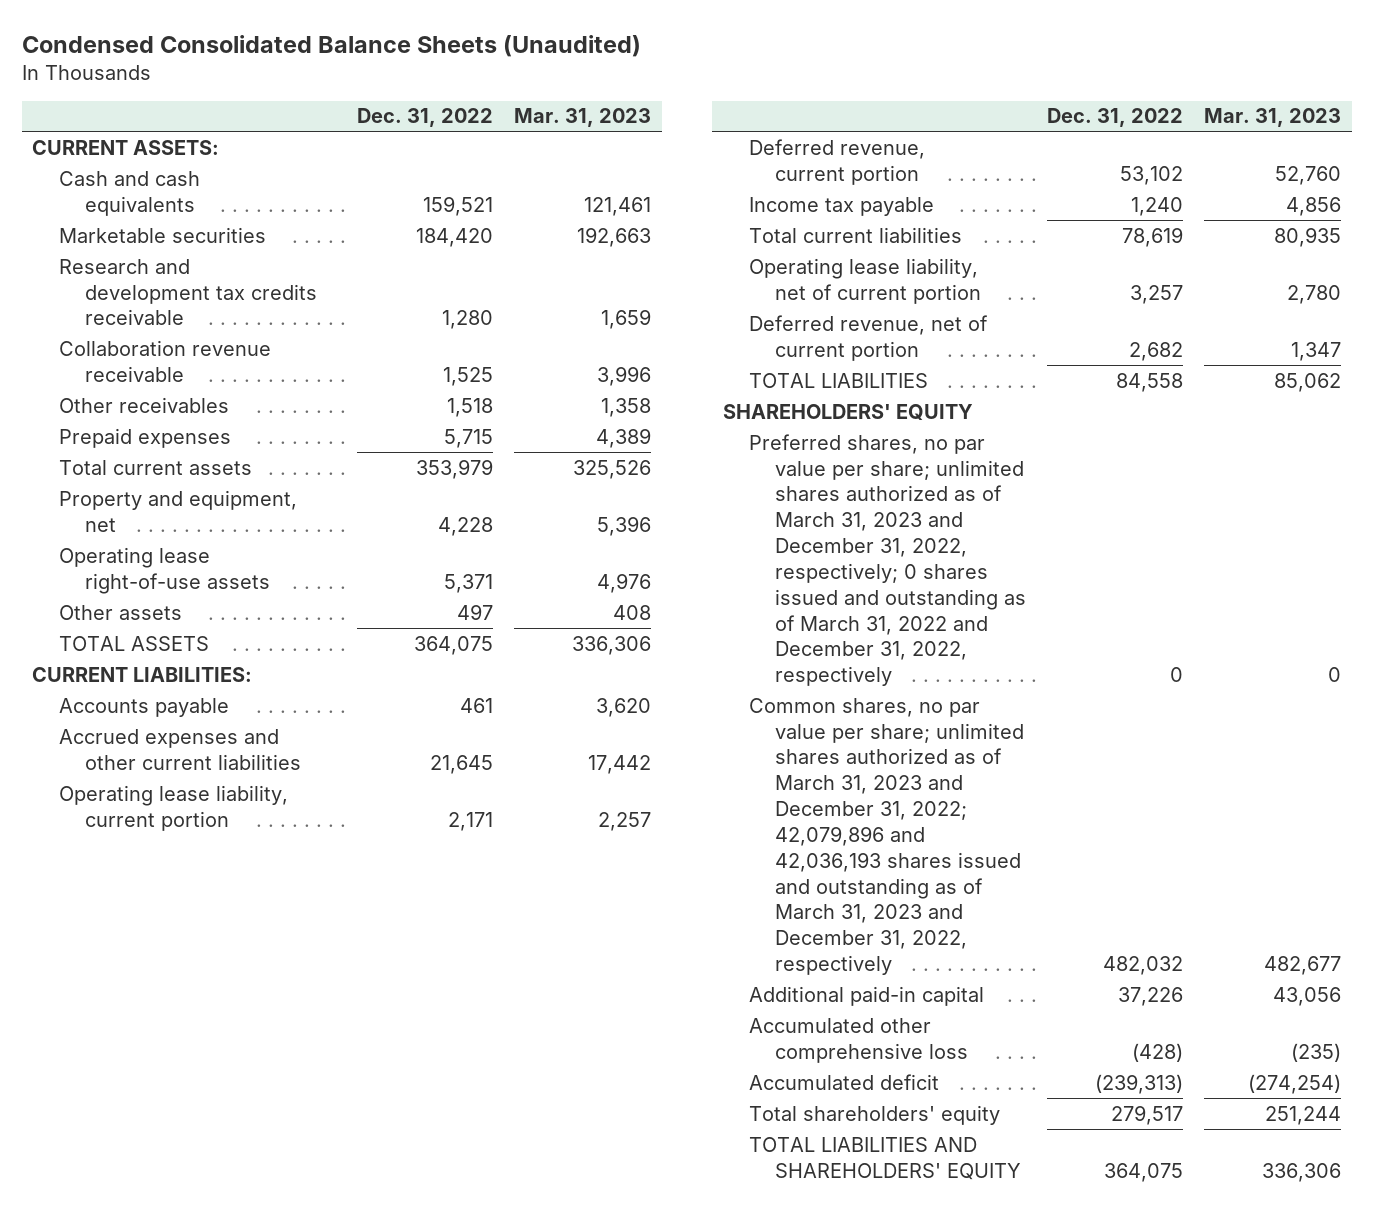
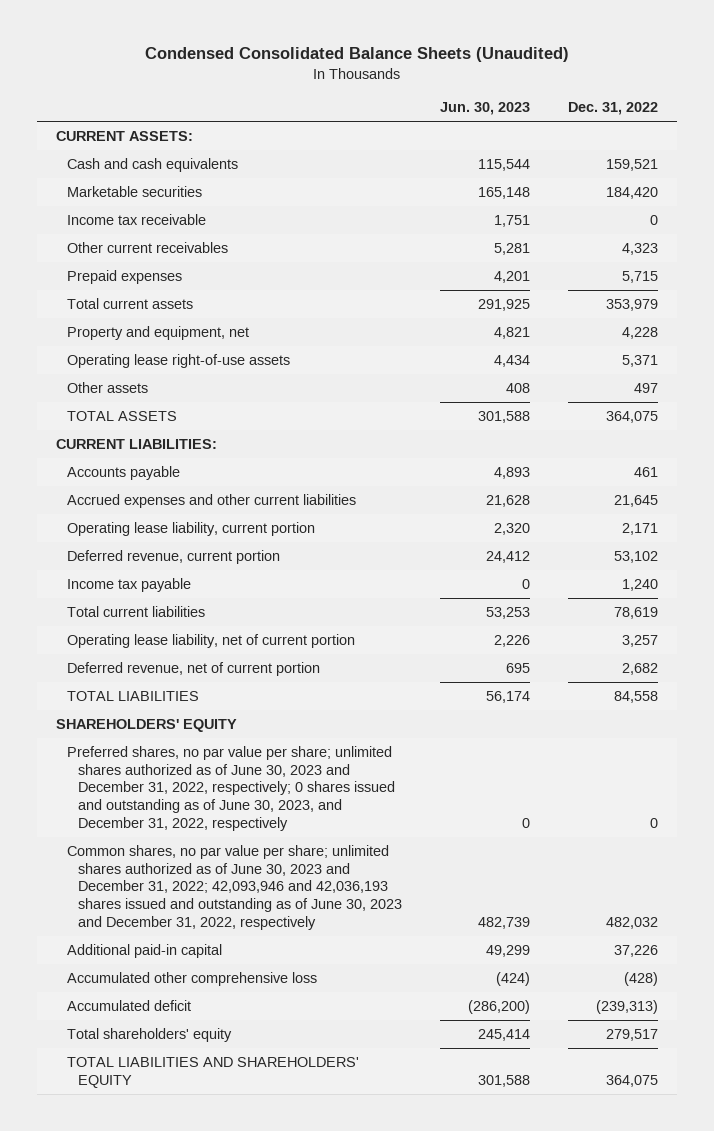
- | Dec. 31, 2022 | Mar. 31, 2023
+ | Jun. 30, 2023 | Dec. 31, 2022
- Research and development tax credits receivable | 1,280 | 1,659
- Collaboration revenue receivable | 1,525 | 3,996
- Other receivables | 1,518 | 1,358
+ Income tax receivable | 1,751 | 0
+ Other current receivables | 5,281 | 4,323
- Preferred shares, no par value per share; unlimited shares authorized as of March 31, 2023 and December 31, 2022, respectively; 0 shares issued and outstanding as of March 31, 2022 and December 31, 2022, respectively | 0 | 0
- Common shares, no par value per share; unlimited shares authorized as of March 31, 2023 and December 31, 2022; 42,079,896 and 42,036,193 shares issued and outstanding as of March 31, 2023 and December 31, 2022, respectively | 482,032 | 482,677
+ Preferred shares, no par value per share; unlimited shares authorized as of June 30, 2023 and December 31, 2022, respectively; 0 shares issued and outstanding as of June 30, 2023, and December 31, 2022, respectively | 0 | 0
+ Common shares, no par value per share; unlimited shares authorized as of June 30, 2023 and December 31, 2022; 42,093,946 and 42,036,193 shares issued and outstanding as of June 30, 2023 and December 31, 2022, respectively | 482,739 | 482,032

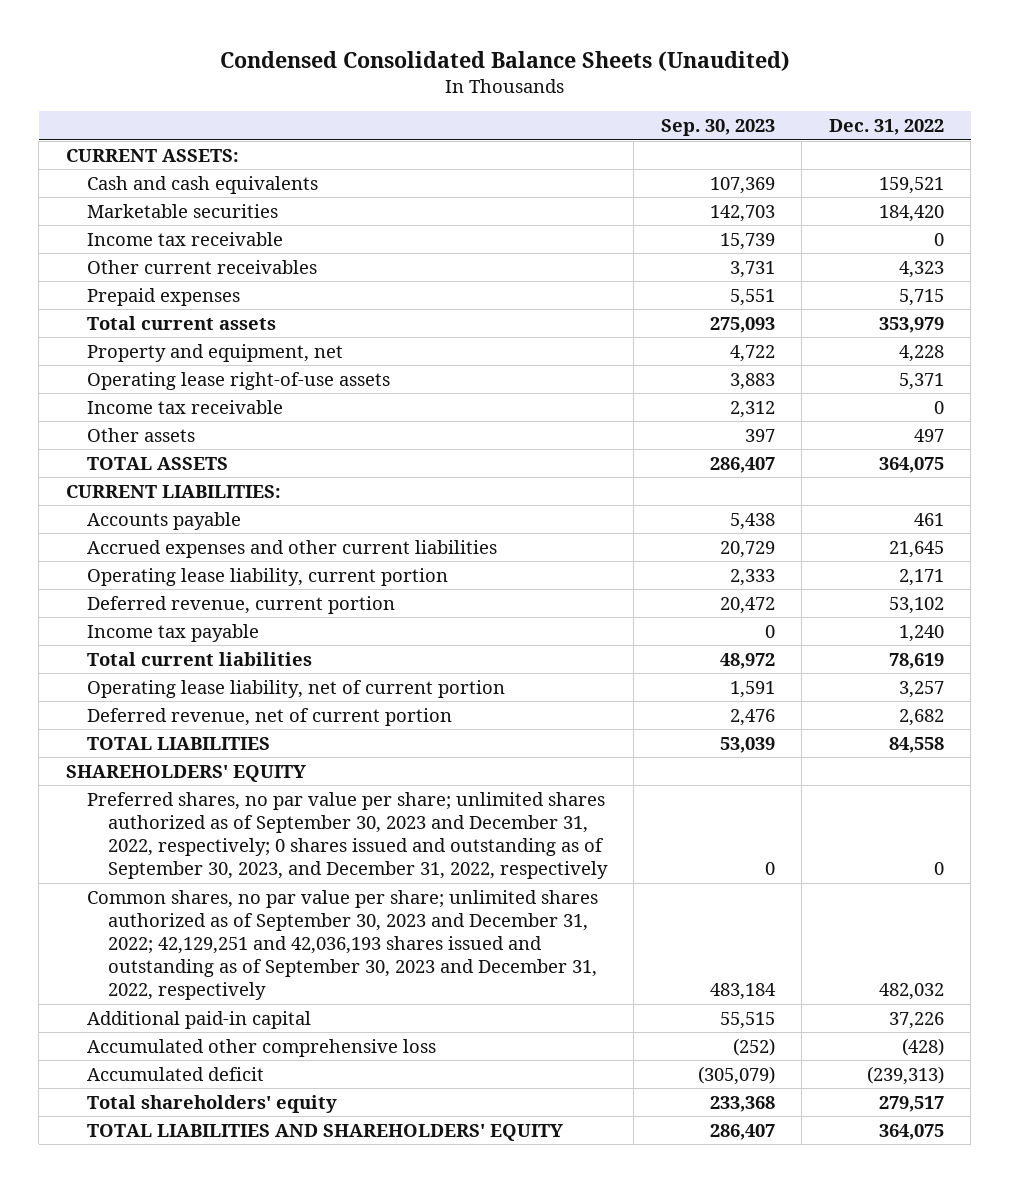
- | Jun. 30, 2023 | Dec. 31, 2022
+ | Sep. 30, 2023 | Dec. 31, 2022
+ Income tax receivable | 2,312 | 0
- Preferred shares, no par value per share; unlimited shares authorized as of June 30, 2023 and December 31, 2022, respectively; 0 shares issued and outstanding as of June 30, 2023, and December 31, 2022, respectively | 0 | 0
- Common shares, no par value per share; unlimited shares authorized as of June 30, 2023 and December 31, 2022; 42,093,946 and 42,036,193 shares issued and outstanding as of June 30, 2023 and December 31, 2022, respectively | 482,739 | 482,032
+ Preferred shares, no par value per share; unlimited shares authorized as of September 30, 2023 and December 31, 2022, respectively; 0 shares issued and outstanding as of September 30, 2023, and December 31, 2022, respectively | 0 | 0
+ Common shares, no par value per share; unlimited shares authorized as of September 30, 2023 and December 31, 2022; 42,129,251 and 42,036,193 shares issued and outstanding as of September 30, 2023 and December 31, 2022, respectively | 483,184 | 482,032

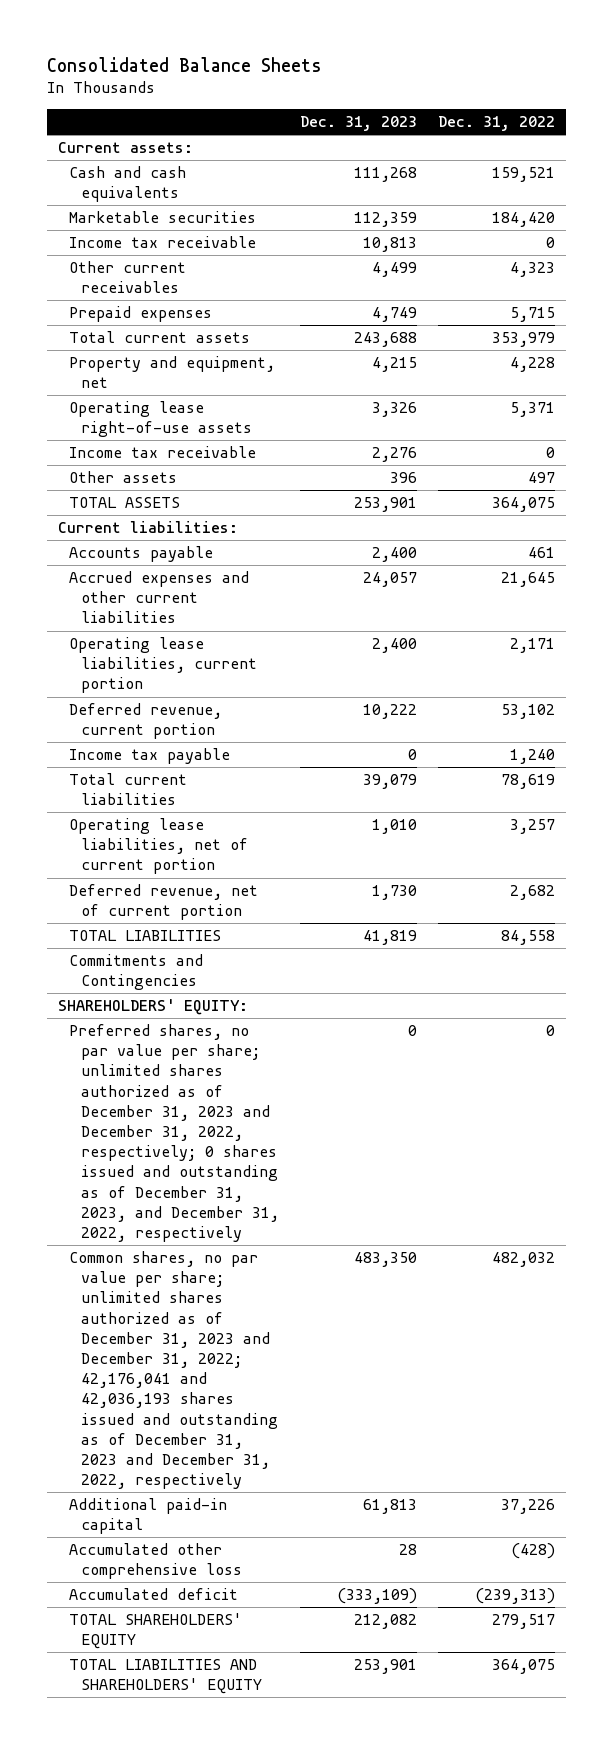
- Condensed Consolidated Balance Sheets (Unaudited)
+ Consolidated Balance Sheets
- | Sep. 30, 2023 | Dec. 31, 2022
+ | Dec. 31, 2023 | Dec. 31, 2022
- CURRENT ASSETS:
+ Current assets:
- CURRENT LIABILITIES:
+ Current liabilities:
- Operating lease liability, current portion | 2,333 | 2,171
+ Operating lease liabilities, current portion | 2,400 | 2,171
- Operating lease liability, net of current portion | 1,591 | 3,257
+ Operating lease liabilities, net of current portion | 1,010 | 3,257
- SHAREHOLDERS' EQUITY
- Preferred shares, no par value per share; unlimited shares authorized as of September 30, 2023 and December 31, 2022, respectively; 0 shares issued and outstanding as of September 30, 2023, and December 31, 2022, respectively | 0 | 0
- Common shares, no par value per share; unlimited shares authorized as of September 30, 2023 and December 31, 2022; 42,129,251 and 42,036,193 shares issued and outstanding as of September 30, 2023 and December 31, 2022, respectively | 483,184 | 482,032
+ Commitments and Contingencies
+ SHAREHOLDERS' EQUITY:
+ Preferred shares, no par value per share; unlimited shares authorized as of December 31, 2023 and December 31, 2022, respectively; 0 shares issued and outstanding as of December 31, 2023, and December 31, 2022, respectively | 0 | 0
+ Common shares, no par value per share; unlimited shares authorized as of December 31, 2023 and December 31, 2022; 42,176,041 and 42,036,193 shares issued and outstanding as of December 31, 2023 and December 31, 2022, respectively | 483,350 | 482,032
- Total shareholders' equity | 233,368 | 279,517
+ TOTAL SHAREHOLDERS' EQUITY | 212,082 | 279,517

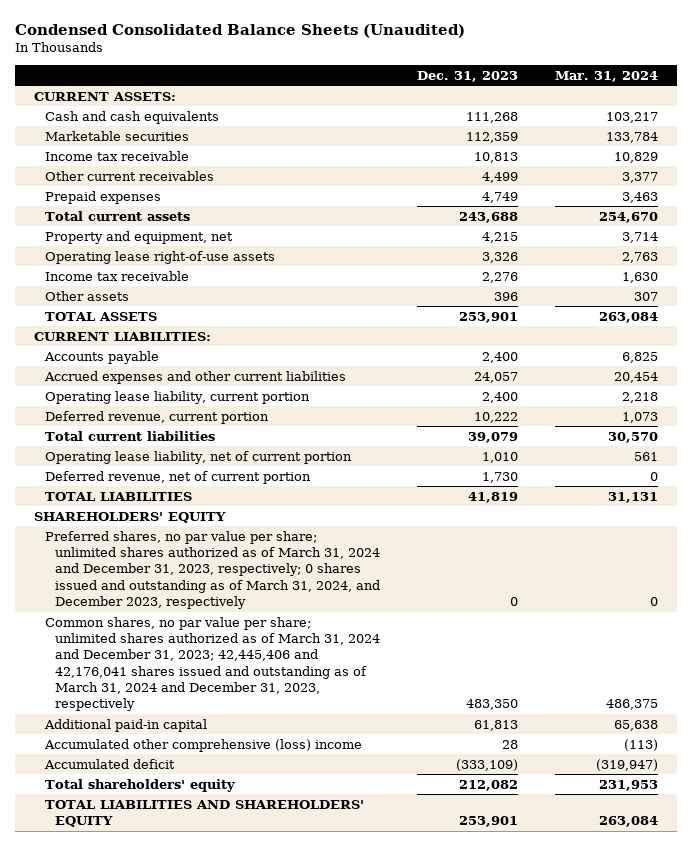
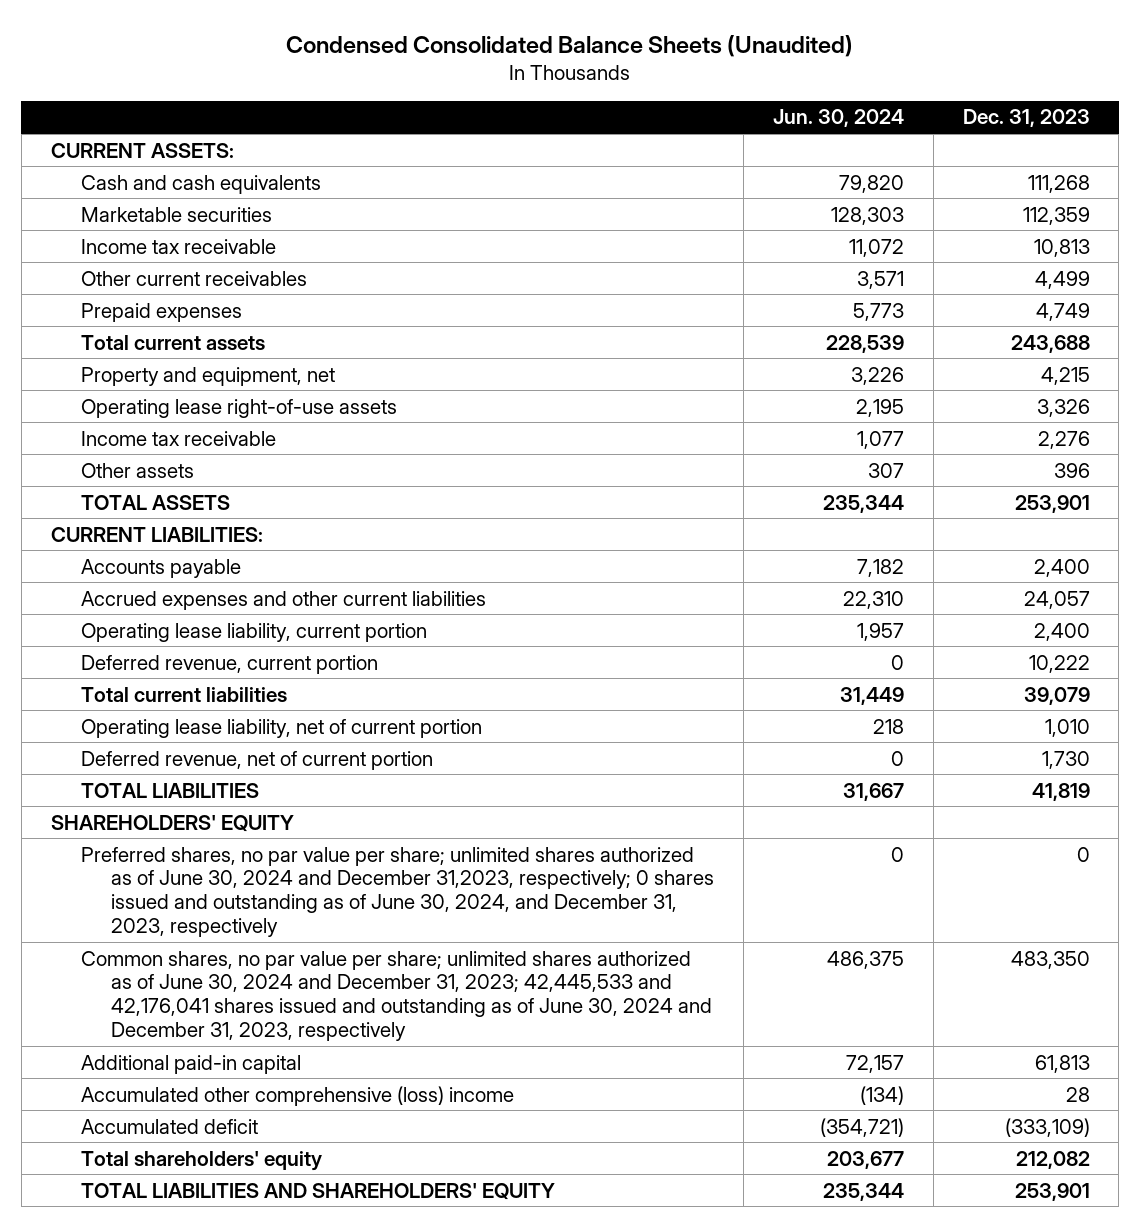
- | Dec. 31, 2023 | Mar. 31, 2024
+ | Jun. 30, 2024 | Dec. 31, 2023
- Preferred shares, no par value per share; unlimited shares authorized as of March 31, 2024 and December 31, 2023, respectively; 0 shares issued and outstanding as of March 31, 2024, and December 2023, respectively | 0 | 0
- Common shares, no par value per share; unlimited shares authorized as of March 31, 2024 and December 31, 2023; 42,445,406 and 42,176,041 shares issued and outstanding as of March 31, 2024 and December 31, 2023, respectively | 483,350 | 486,375
+ Preferred shares, no par value per share; unlimited shares authorized as of June 30, 2024 and December 31,2023, respectively; 0 shares issued and outstanding as of June 30, 2024, and December 31, 2023, respectively | 0 | 0
+ Common shares, no par value per share; unlimited shares authorized as of June 30, 2024 and December 31, 2023; 42,445,533 and 42,176,041 shares issued and outstanding as of June 30, 2024 and December 31, 2023, respectively | 486,375 | 483,350

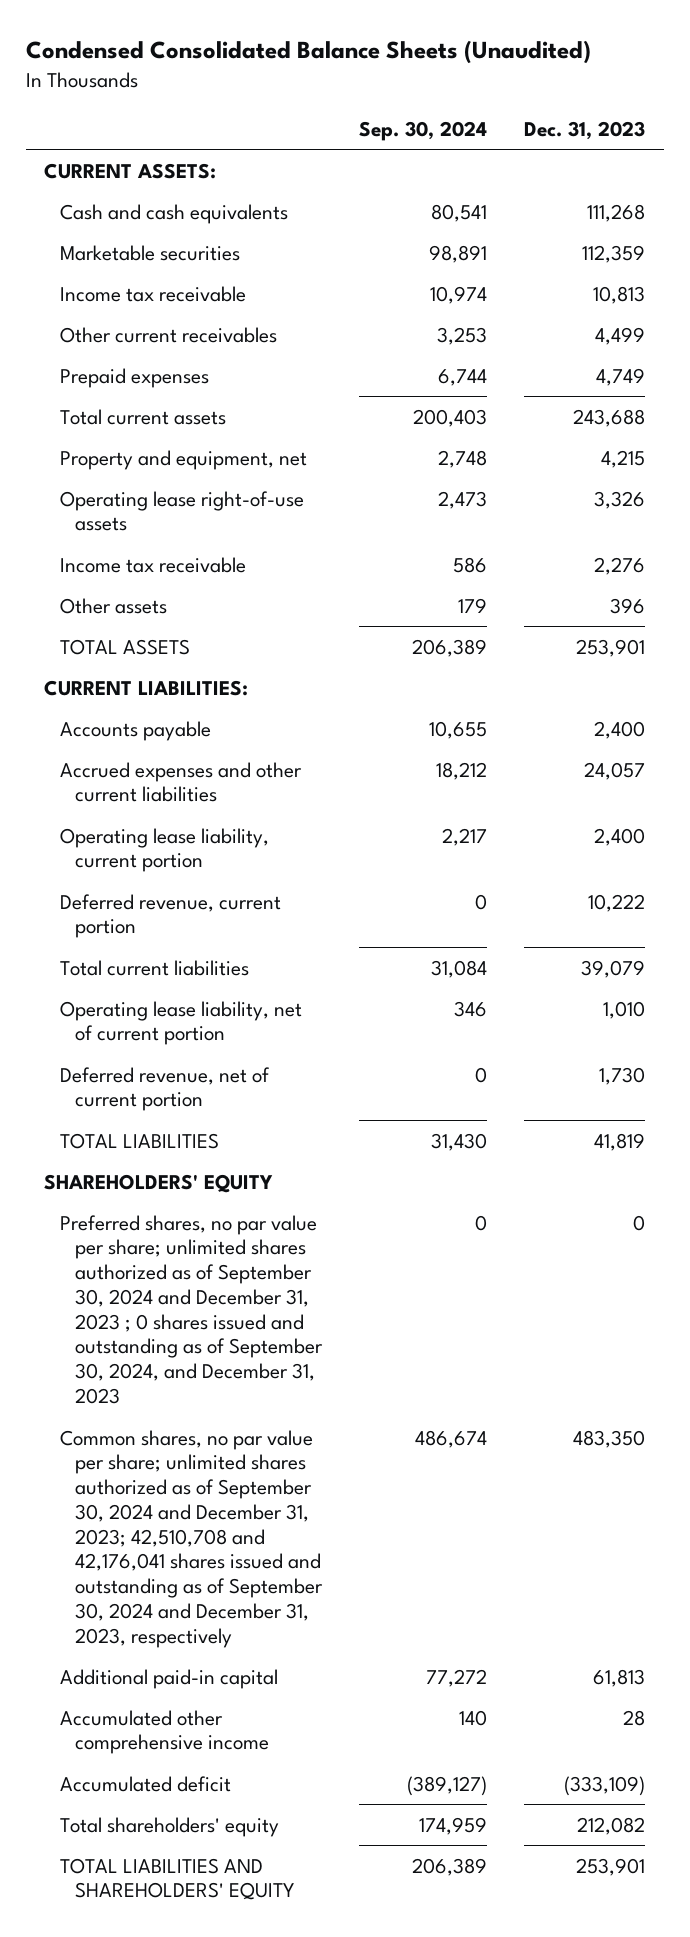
- | Jun. 30, 2024 | Dec. 31, 2023
+ | Sep. 30, 2024 | Dec. 31, 2023
- Preferred shares, no par value per share; unlimited shares authorized as of June 30, 2024 and December 31,2023, respectively; 0 shares issued and outstanding as of June 30, 2024, and December 31, 2023, respectively | 0 | 0
- Common shares, no par value per share; unlimited shares authorized as of June 30, 2024 and December 31, 2023; 42,445,533 and 42,176,041 shares issued and outstanding as of June 30, 2024 and December 31, 2023, respectively | 486,375 | 483,350
+ Preferred shares, no par value per share; unlimited shares authorized as of September 30, 2024 and December 31, 2023 ; 0 shares issued and outstanding as of September 30, 2024, and December 31, 2023 | 0 | 0
+ Common shares, no par value per share; unlimited shares authorized as of September 30, 2024 and December 31, 2023; 42,510,708 and 42,176,041 shares issued and outstanding as of September 30, 2024 and December 31, 2023, respectively | 486,674 | 483,350
- Accumulated other comprehensive (loss) income | (134) | 28
+ Accumulated other comprehensive income | 140 | 28

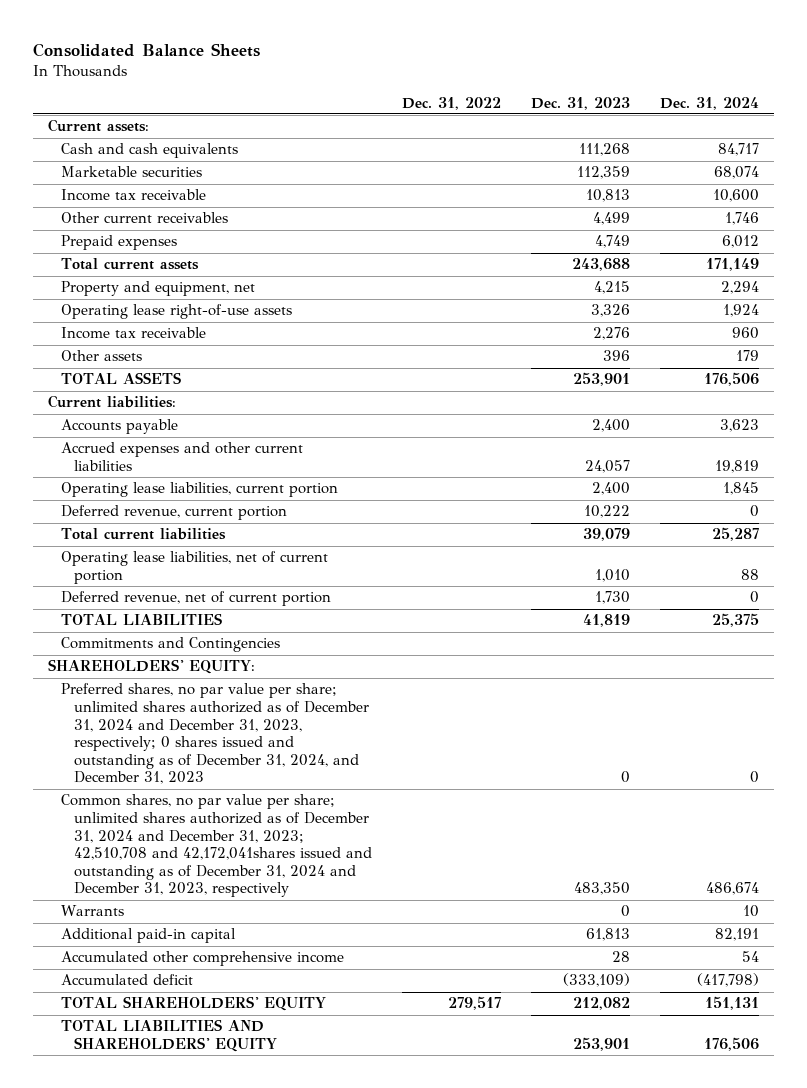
- Condensed Consolidated Balance Sheets (Unaudited)
+ Consolidated Balance Sheets
- | Sep. 30, 2024 | Dec. 31, 2023
+ | Dec. 31, 2022 | Dec. 31, 2023 | Dec. 31, 2024
- CURRENT ASSETS:
+ Current assets:
- CURRENT LIABILITIES:
+ Current liabilities:
- Operating lease liability, current portion | 2,217 | 2,400
+ Operating lease liabilities, current portion | | 2,400 | 1,845
- Operating lease liability, net of current portion | 346 | 1,010
+ Operating lease liabilities, net of current portion | | 1,010 | 88
- SHAREHOLDERS' EQUITY
- Preferred shares, no par value per share; unlimited shares authorized as of September 30, 2024 and December 31, 2023 ; 0 shares issued and outstanding as of September 30, 2024, and December 31, 2023 | 0 | 0
- Common shares, no par value per share; unlimited shares authorized as of September 30, 2024 and December 31, 2023; 42,510,708 and 42,176,041 shares issued and outstanding as of September 30, 2024 and December 31, 2023, respectively | 486,674 | 483,350
+ Commitments and Contingencies
+ SHAREHOLDERS' EQUITY:
+ Preferred shares, no par value per share; unlimited shares authorized as of December 31, 2024 and December 31, 2023, respectively; 0 shares issued and outstanding as of December 31, 2024, and December 31, 2023 | | 0 | 0
+ Common shares, no par value per share; unlimited shares authorized as of December 31, 2024 and December 31, 2023; 42,510,708 and 42,172,041shares issued and outstanding as of December 31, 2024 and December 31, 2023, respectively | | 483,350 | 486,674
+ Warrants | | 0 | 10
- Total shareholders' equity | 174,959 | 212,082
+ TOTAL SHAREHOLDERS' EQUITY | 279,517 | 212,082 | 151,131

